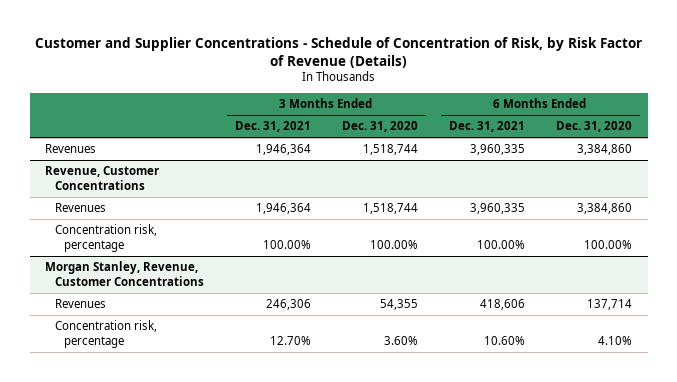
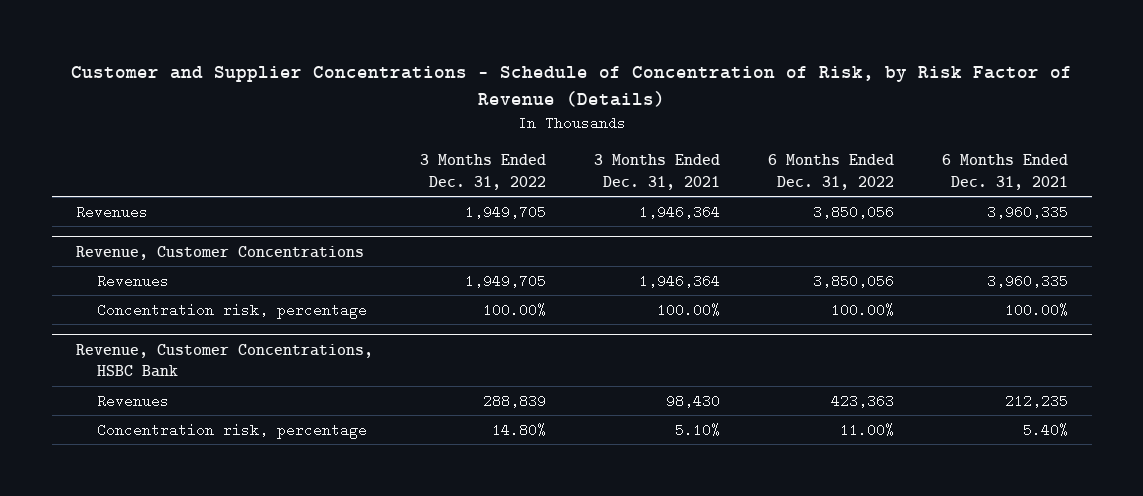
- | 3 Months Ended Dec. 31, 2021 | 3 Months Ended Dec. 31, 2020 | 6 Months Ended Dec. 31, 2021 | 6 Months Ended Dec. 31, 2020
+ | 3 Months Ended Dec. 31, 2022 | 3 Months Ended Dec. 31, 2021 | 6 Months Ended Dec. 31, 2022 | 6 Months Ended Dec. 31, 2021
- Morgan Stanley, Revenue, Customer Concentrations
- Revenues | 246,306 | 54,355 | 418,606 | 137,714
- Concentration risk, percentage | 12.70% | 3.60% | 10.60% | 4.10%
+ Revenue, Customer Concentrations, HSBC Bank
+ Revenues | 288,839 | 98,430 | 423,363 | 212,235
+ Concentration risk, percentage | 14.80% | 5.10% | 11.00% | 5.40%

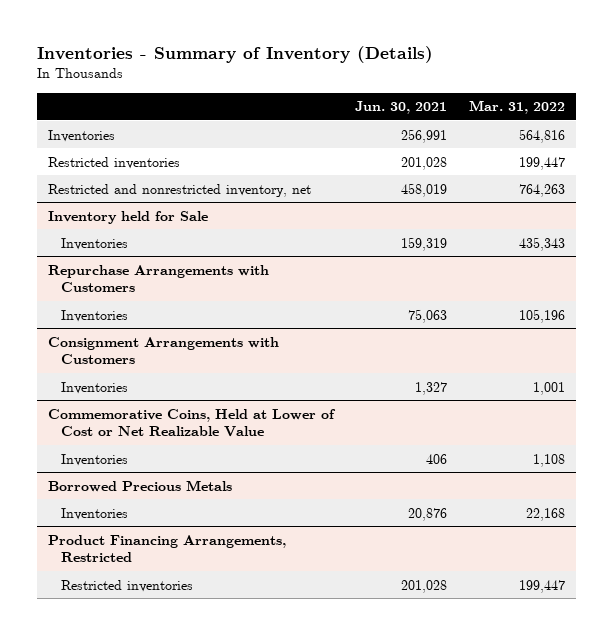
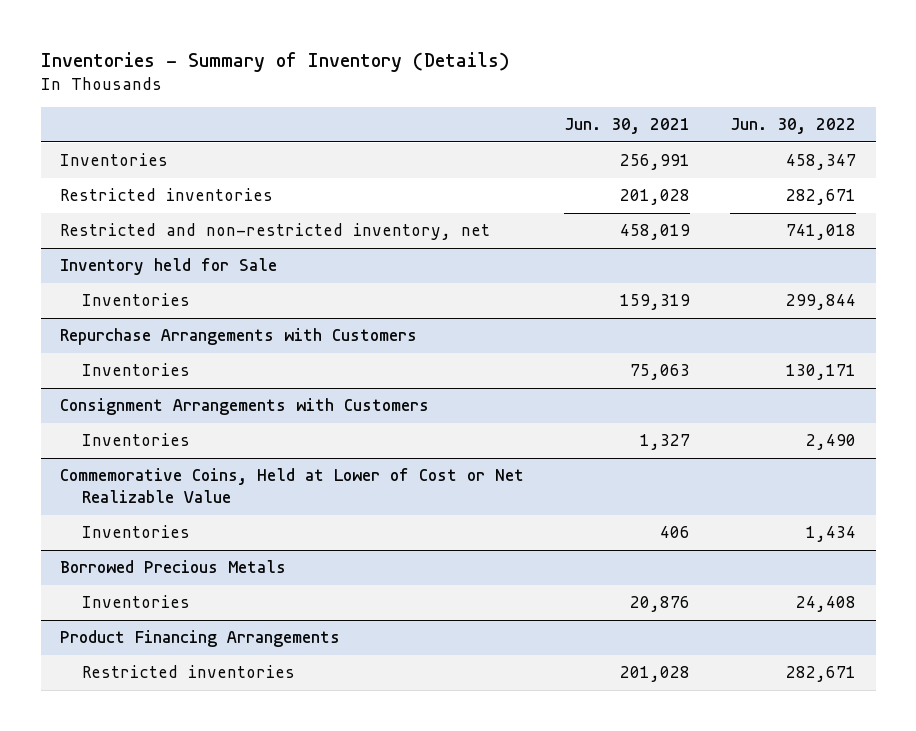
- | Jun. 30, 2021 | Mar. 31, 2022
+ | Jun. 30, 2021 | Jun. 30, 2022
- Restricted and nonrestricted inventory, net | 458,019 | 764,263
+ Restricted and non-restricted inventory, net | 458,019 | 741,018
- Product Financing Arrangements, Restricted
+ Product Financing Arrangements

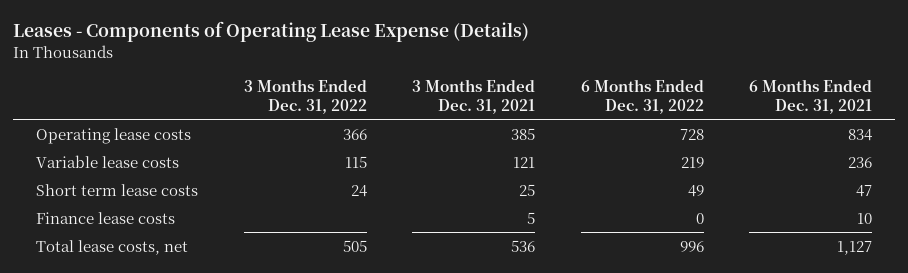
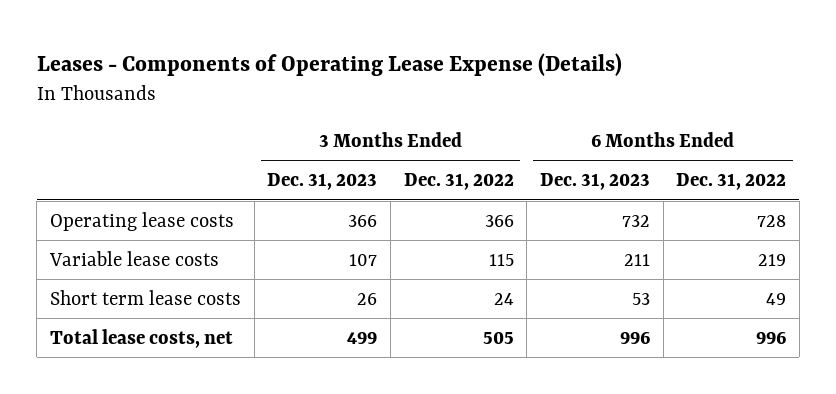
- | 3 Months Ended Dec. 31, 2022 | 3 Months Ended Dec. 31, 2021 | 6 Months Ended Dec. 31, 2022 | 6 Months Ended Dec. 31, 2021
+ | 3 Months Ended Dec. 31, 2023 | 3 Months Ended Dec. 31, 2022 | 6 Months Ended Dec. 31, 2023 | 6 Months Ended Dec. 31, 2022
- Finance lease costs | | 5 | 0 | 10

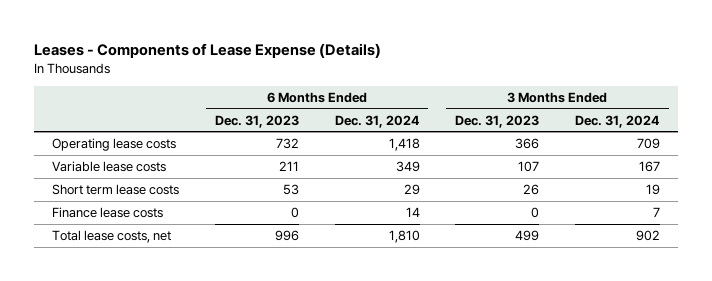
- Leases - Components of Operating Lease Expense (Details)
+ Leases - Components of Lease Expense (Details)
- | 3 Months Ended Dec. 31, 2023 | 3 Months Ended Dec. 31, 2022 | 6 Months Ended Dec. 31, 2023 | 6 Months Ended Dec. 31, 2022
+ | 6 Months Ended Dec. 31, 2023 | 6 Months Ended Dec. 31, 2024 | 3 Months Ended Dec. 31, 2023 | 3 Months Ended Dec. 31, 2024
+ Finance lease costs | 0 | 14 | 0 | 7

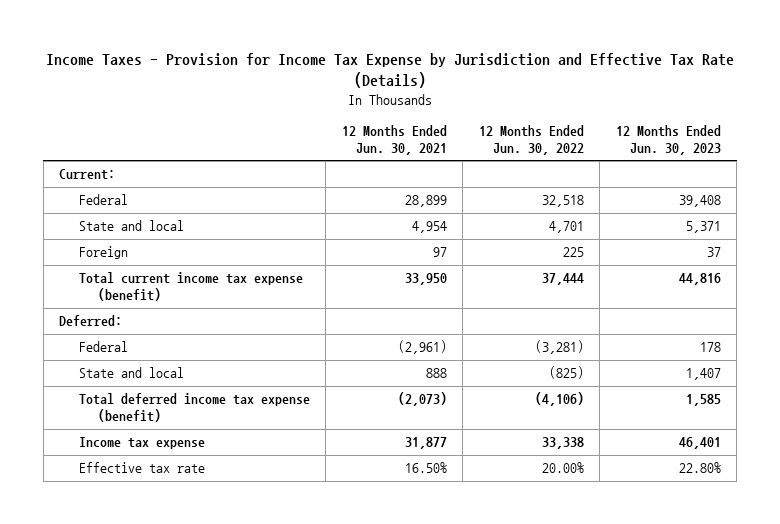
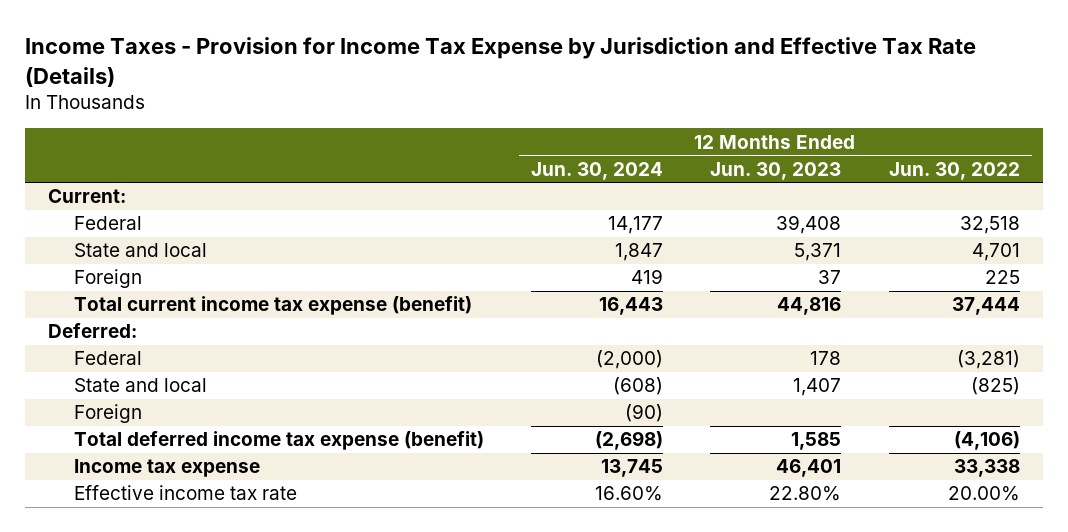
- | 12 Months Ended Jun. 30, 2021 | 12 Months Ended Jun. 30, 2022 | 12 Months Ended Jun. 30, 2023
+ | 12 Months Ended Jun. 30, 2024 | 12 Months Ended Jun. 30, 2023 | 12 Months Ended Jun. 30, 2022
+ Foreign | (90) | |
- Effective tax rate | 16.50% | 20.00% | 22.80%
+ Effective income tax rate | 16.60% | 22.80% | 20.00%

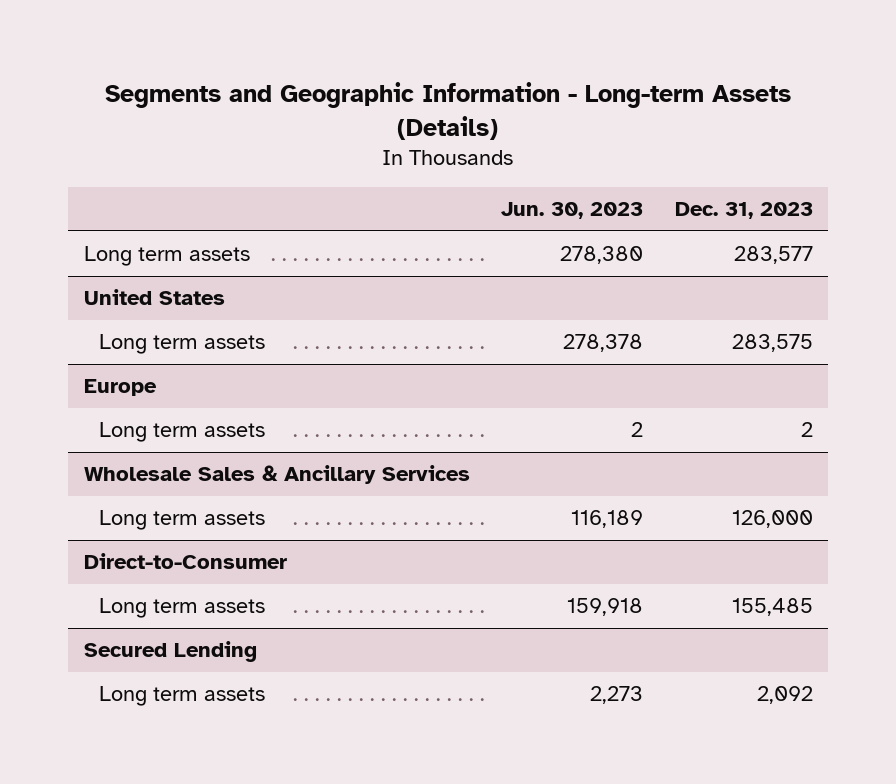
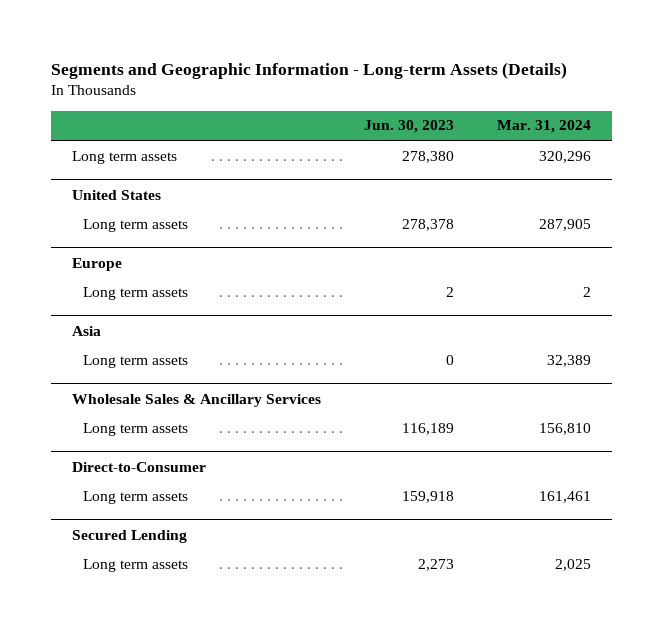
- | Jun. 30, 2023 | Dec. 31, 2023
+ | Jun. 30, 2023 | Mar. 31, 2024
+ Asia
+ Long term assets | 0 | 32,389

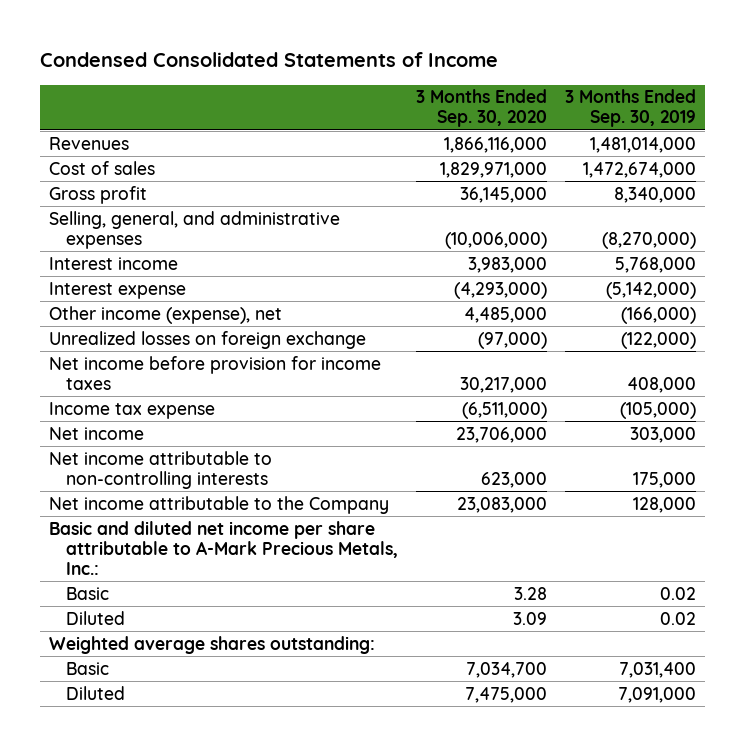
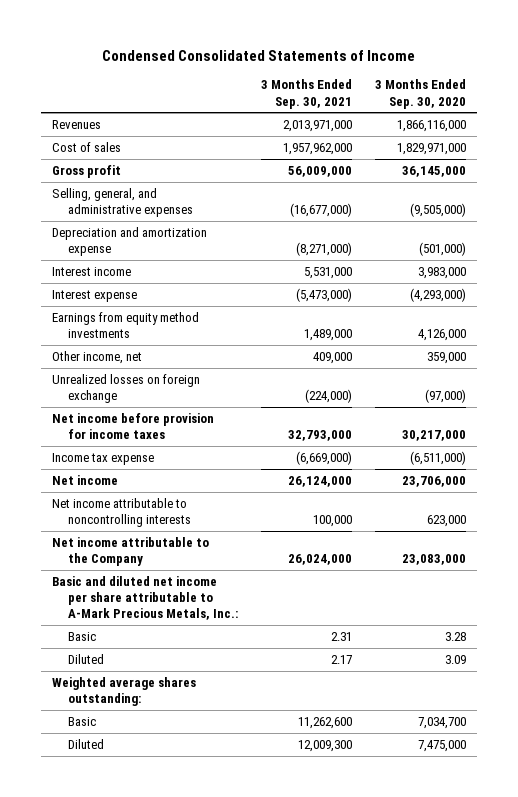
- | 3 Months Ended Sep. 30, 2020 | 3 Months Ended Sep. 30, 2019
+ | 3 Months Ended Sep. 30, 2021 | 3 Months Ended Sep. 30, 2020
- Selling, general, and administrative expenses | (10,006,000) | (8,270,000)
+ Selling, general, and administrative expenses | (16,677,000) | (9,505,000)
+ Depreciation and amortization expense | (8,271,000) | (501,000)
- Other income (expense), net | 4,485,000 | (166,000)
+ Earnings from equity method investments | 1,489,000 | 4,126,000
+ Other income, net | 409,000 | 359,000
- Net income attributable to non-controlling interests | 623,000 | 175,000
+ Net income attributable to noncontrolling interests | 100,000 | 623,000

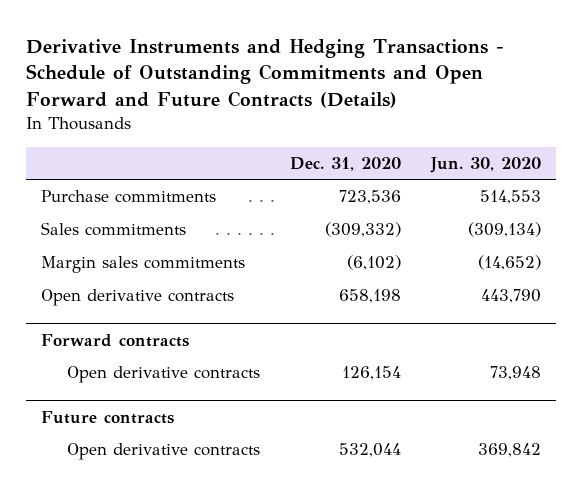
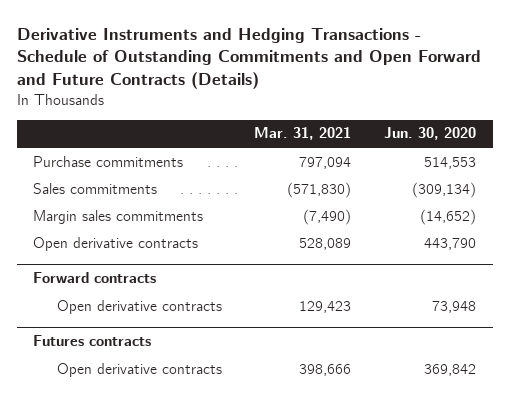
- | Dec. 31, 2020 | Jun. 30, 2020
+ | Mar. 31, 2021 | Jun. 30, 2020
- Future contracts
+ Futures contracts

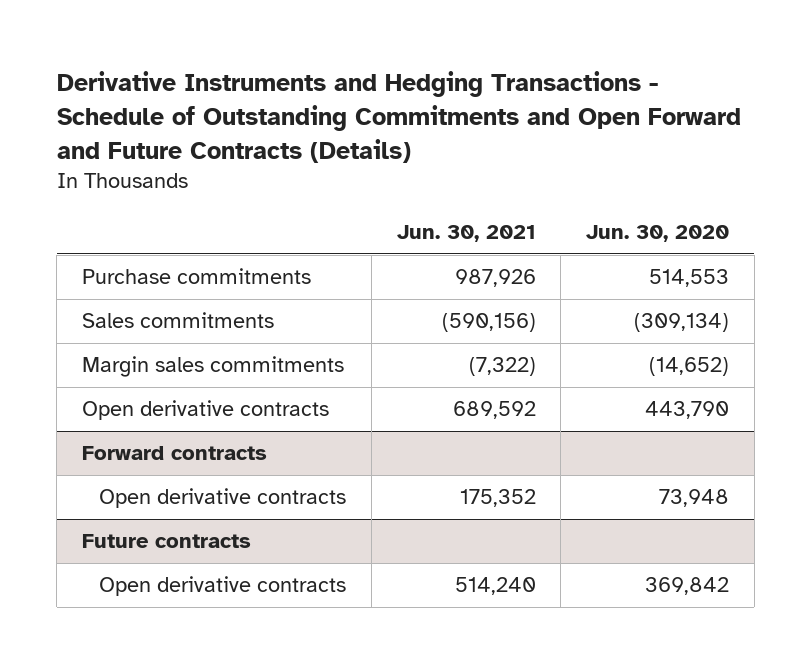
- | Mar. 31, 2021 | Jun. 30, 2020
+ | Jun. 30, 2021 | Jun. 30, 2020
- Futures contracts
+ Future contracts

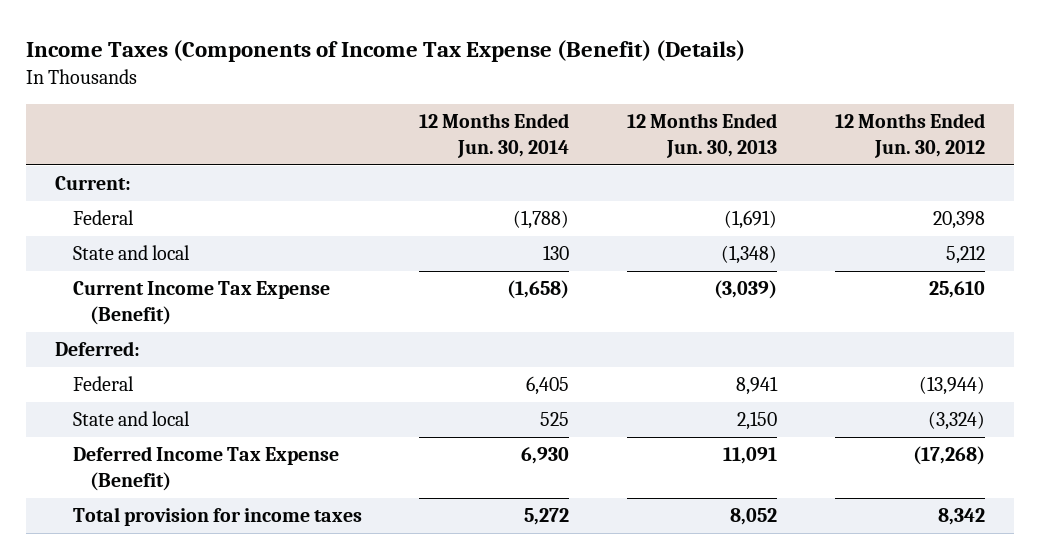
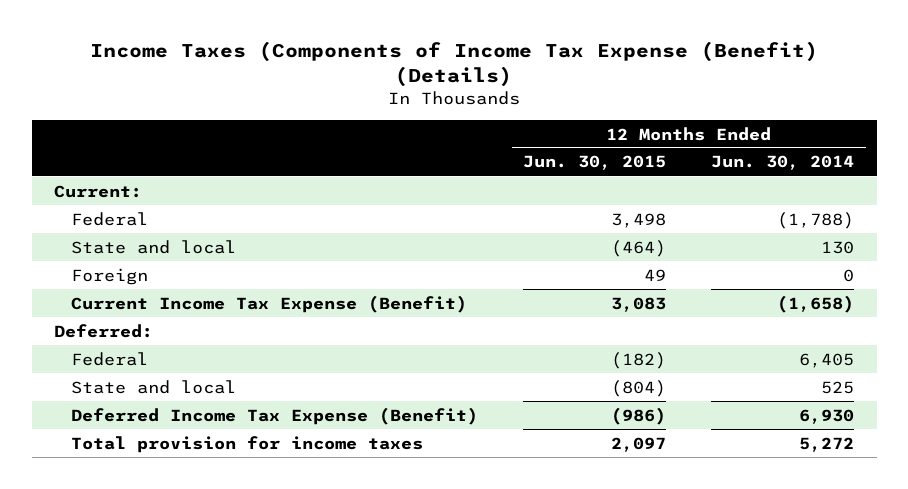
- | 12 Months Ended Jun. 30, 2014 | 12 Months Ended Jun. 30, 2013 | 12 Months Ended Jun. 30, 2012
+ | 12 Months Ended Jun. 30, 2015 | 12 Months Ended Jun. 30, 2014
+ Foreign | 49 | 0

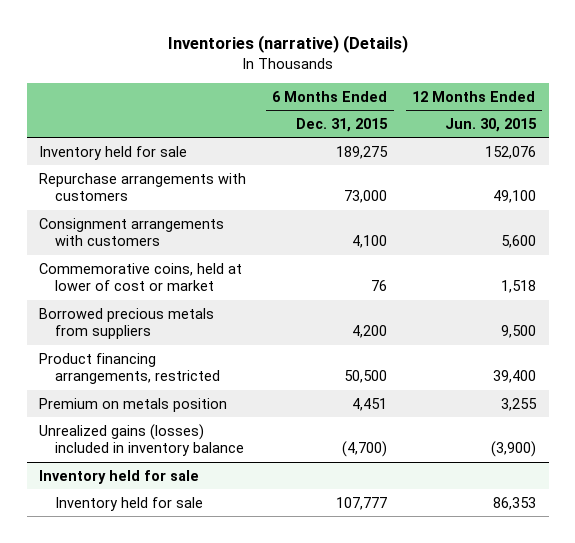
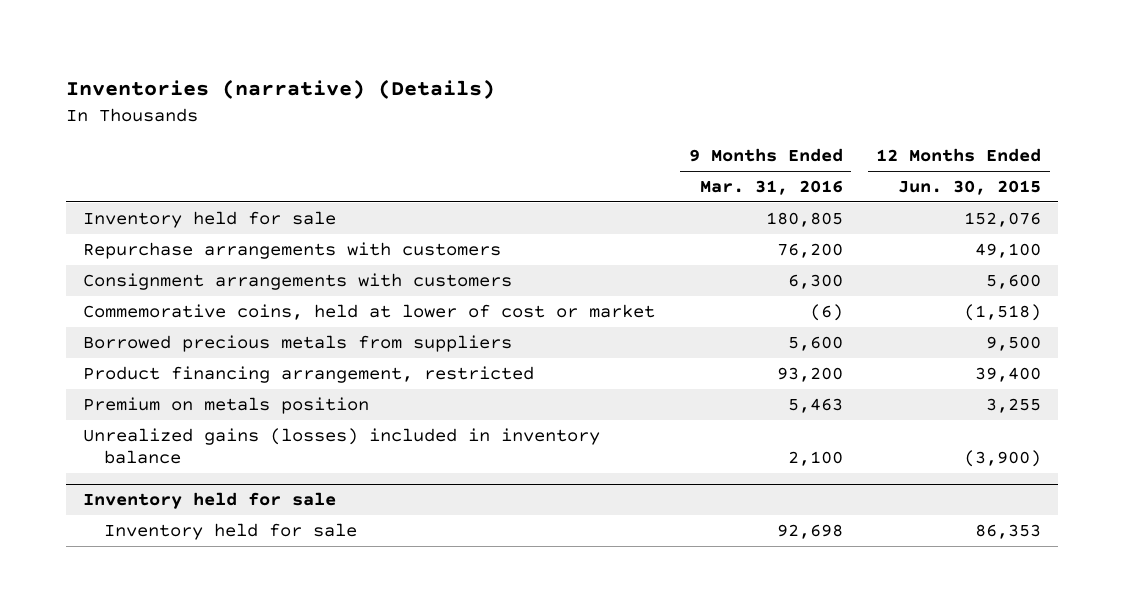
- | 6 Months Ended Dec. 31, 2015 | 12 Months Ended Jun. 30, 2015
+ | 9 Months Ended Mar. 31, 2016 | 12 Months Ended Jun. 30, 2015
- Commemorative coins, held at lower of cost or market | 76 | 1,518
+ Commemorative coins, held at lower of cost or market | (6) | (1,518)
- Product financing arrangements, restricted | 50,500 | 39,400
+ Product financing arrangement, restricted | 93,200 | 39,400

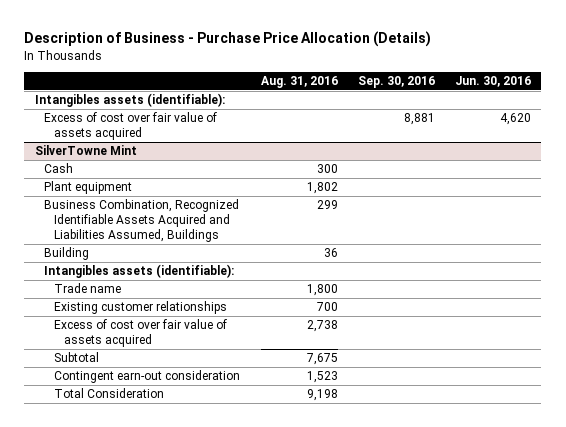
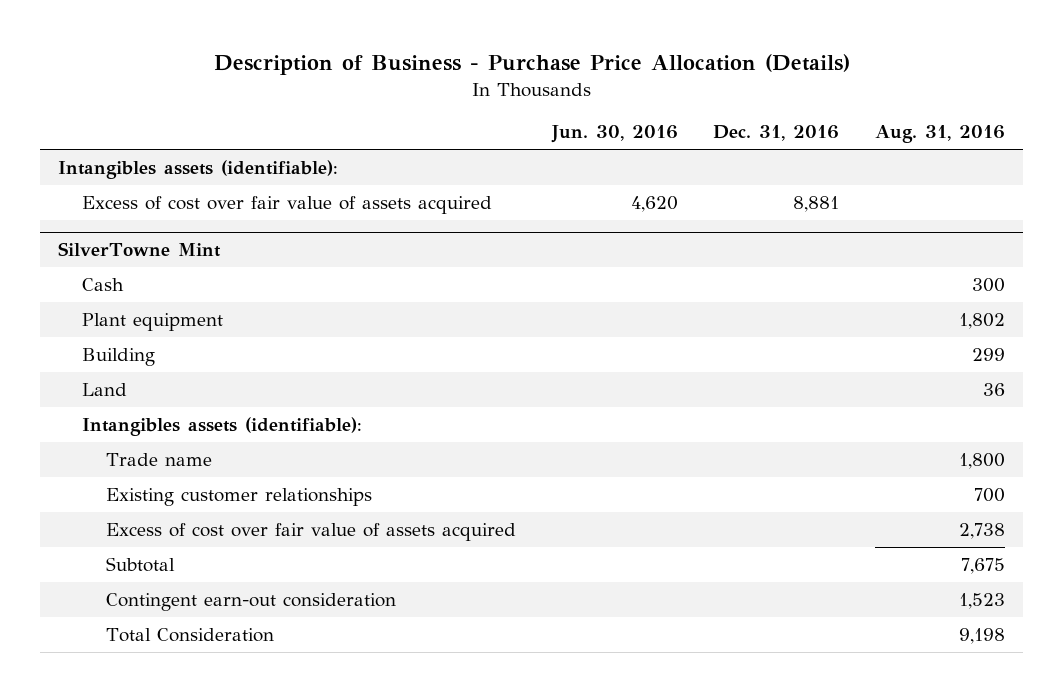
- | Aug. 31, 2016 | Sep. 30, 2016 | Jun. 30, 2016
+ | Jun. 30, 2016 | Dec. 31, 2016 | Aug. 31, 2016
@ SilverTowne Mint
- Business Combination, Recognized Identifiable Assets Acquired and Liabilities Assumed, Buildings | 299 | |
- Building | 36 | |
+ Building | | | 299
+ Land | | | 36

